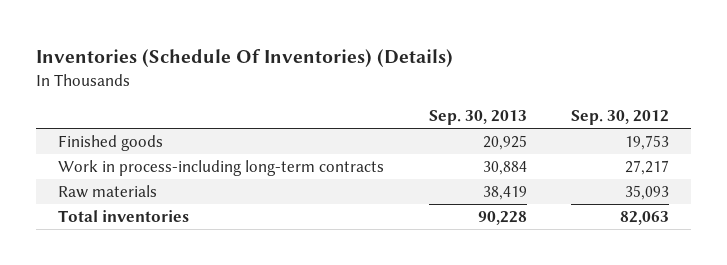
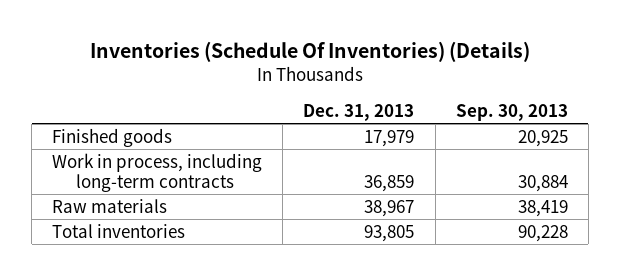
- | Sep. 30, 2013 | Sep. 30, 2012
+ | Dec. 31, 2013 | Sep. 30, 2013
- Work in process-including long-term contracts | 30,884 | 27,217
+ Work in process, including long-term contracts | 36,859 | 30,884

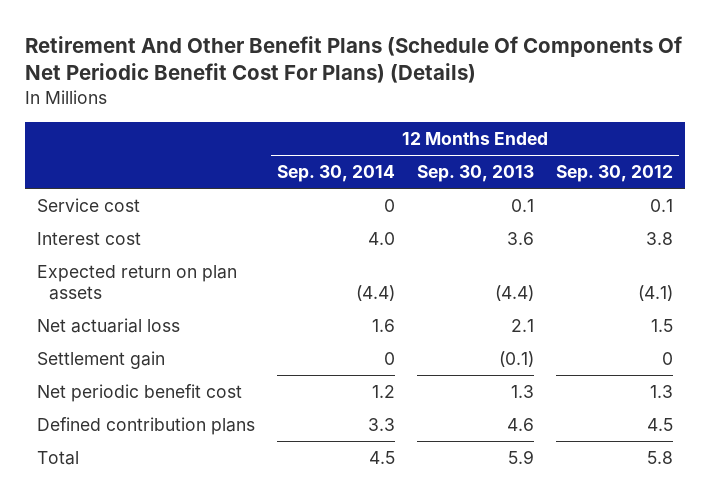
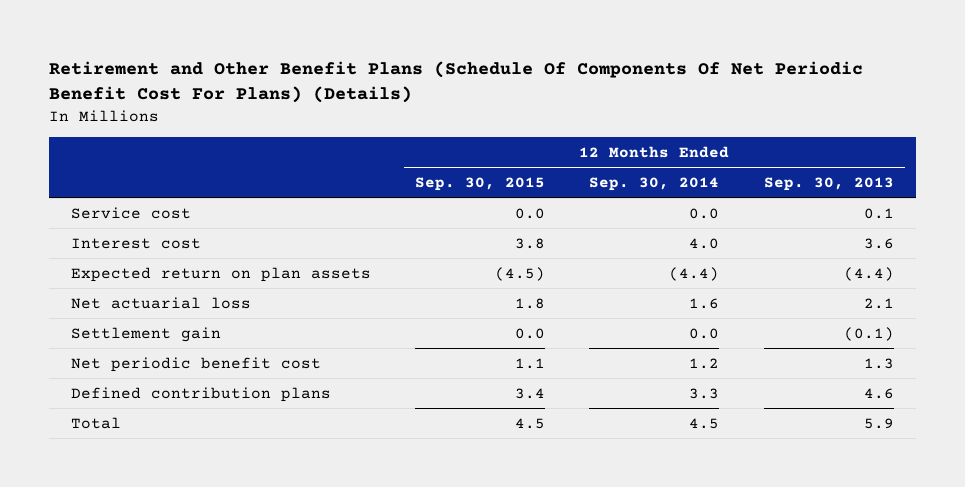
- Retirement And Other Benefit Plans (Schedule Of Components Of Net Periodic Benefit Cost For Plans) (Details)
+ Retirement and Other Benefit Plans (Schedule Of Components Of Net Periodic Benefit Cost For Plans) (Details)
- | 12 Months Ended Sep. 30, 2014 | 12 Months Ended Sep. 30, 2013 | 12 Months Ended Sep. 30, 2012
+ | 12 Months Ended Sep. 30, 2015 | 12 Months Ended Sep. 30, 2014 | 12 Months Ended Sep. 30, 2013
- Service cost | 0 | 0.1 | 0.1
+ Service cost | 0.0 | 0.0 | 0.1
- Settlement gain | 0 | (0.1) | 0
+ Settlement gain | 0.0 | 0.0 | (0.1)

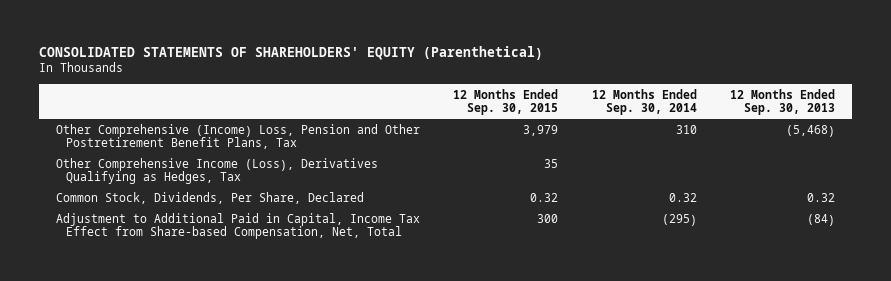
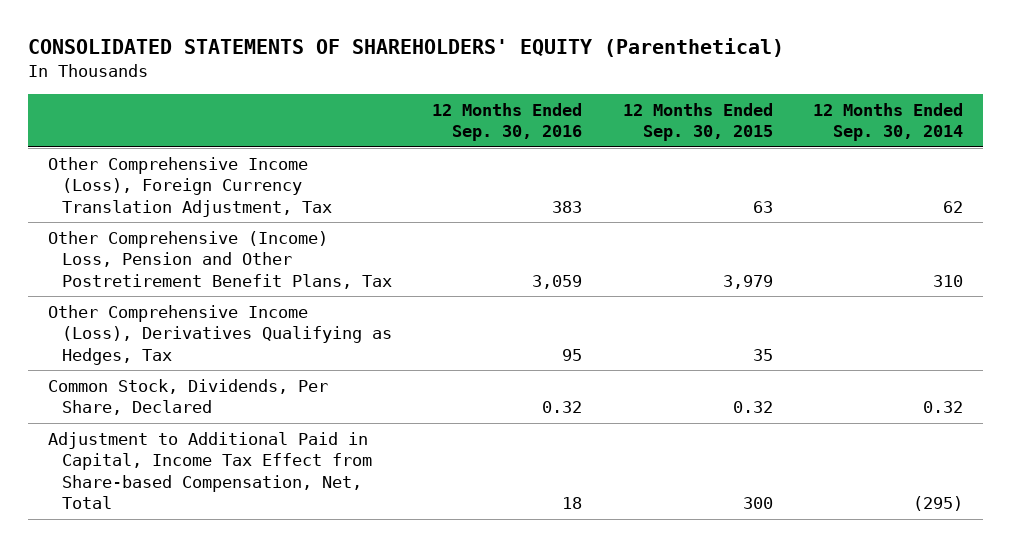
- | 12 Months Ended Sep. 30, 2015 | 12 Months Ended Sep. 30, 2014 | 12 Months Ended Sep. 30, 2013
+ | 12 Months Ended Sep. 30, 2016 | 12 Months Ended Sep. 30, 2015 | 12 Months Ended Sep. 30, 2014
+ Other Comprehensive Income (Loss), Foreign Currency Translation Adjustment, Tax | 383 | 63 | 62

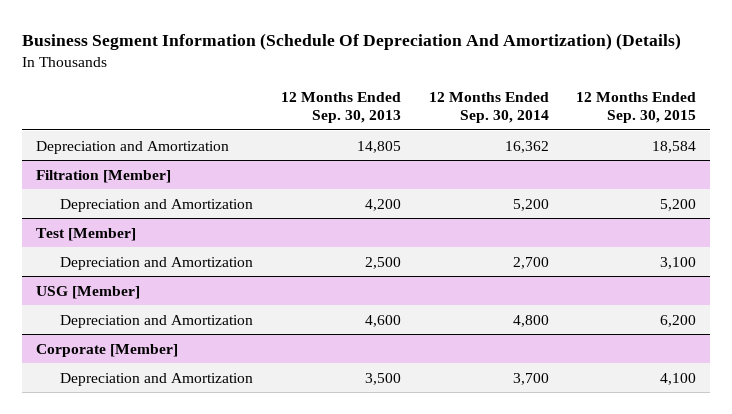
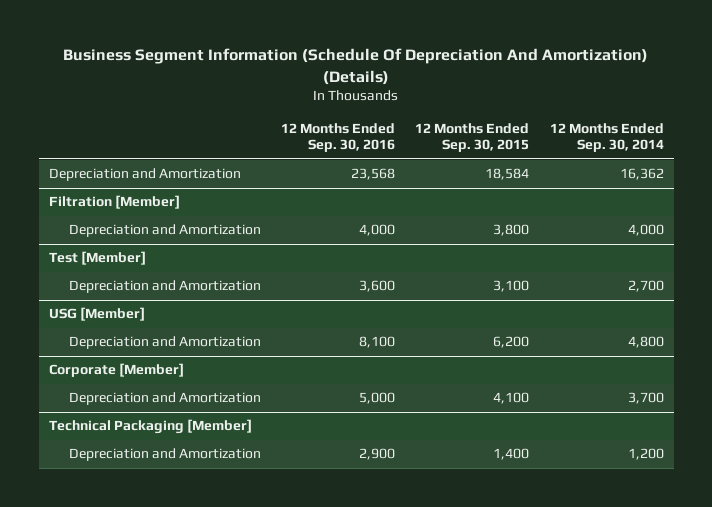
- | 12 Months Ended Sep. 30, 2013 | 12 Months Ended Sep. 30, 2014 | 12 Months Ended Sep. 30, 2015
+ | 12 Months Ended Sep. 30, 2016 | 12 Months Ended Sep. 30, 2015 | 12 Months Ended Sep. 30, 2014
@ Filtration [Member]
- Depreciation and Amortization | 4,200 | 5,200 | 5,200
+ Depreciation and Amortization | 4,000 | 3,800 | 4,000
+ Technical Packaging [Member]
+ Depreciation and Amortization | 2,900 | 1,400 | 1,200

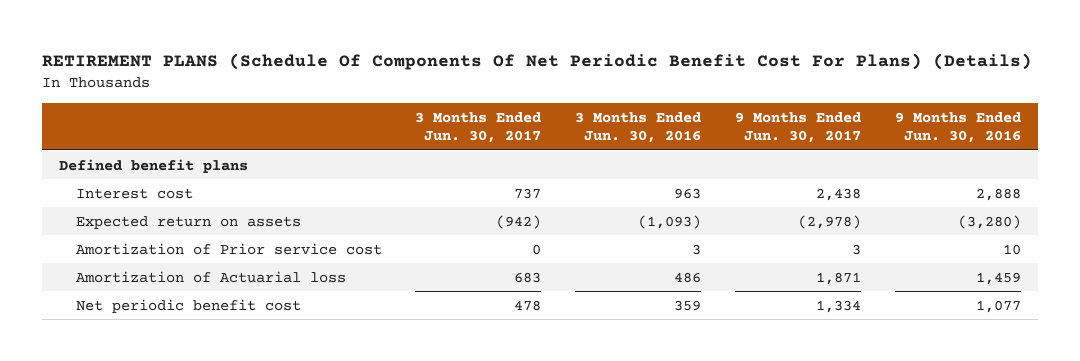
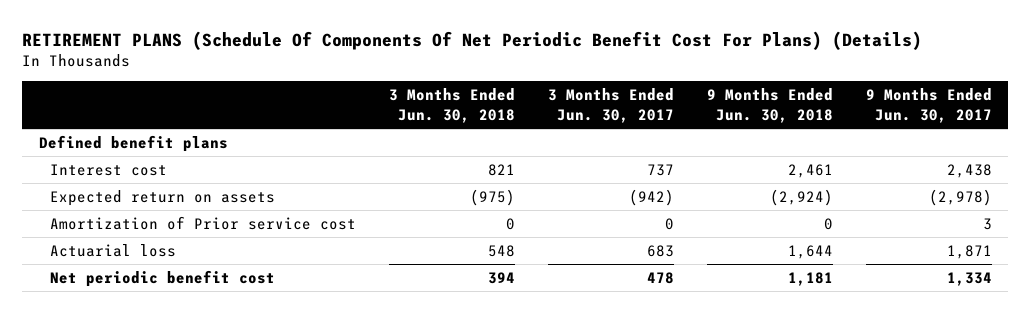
- | 3 Months Ended Jun. 30, 2017 | 3 Months Ended Jun. 30, 2016 | 9 Months Ended Jun. 30, 2017 | 9 Months Ended Jun. 30, 2016
+ | 3 Months Ended Jun. 30, 2018 | 3 Months Ended Jun. 30, 2017 | 9 Months Ended Jun. 30, 2018 | 9 Months Ended Jun. 30, 2017
- Amortization of Actuarial loss | 683 | 486 | 1,871 | 1,459
+ Actuarial loss | 548 | 683 | 1,644 | 1,871

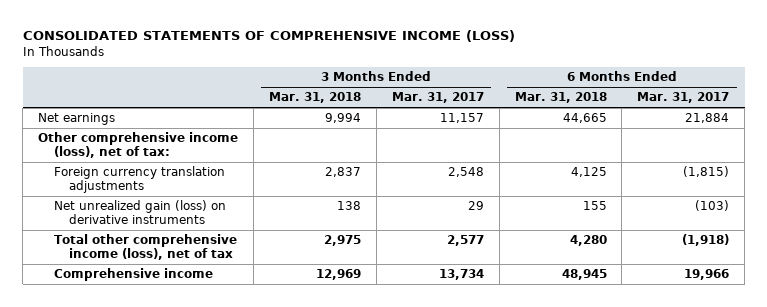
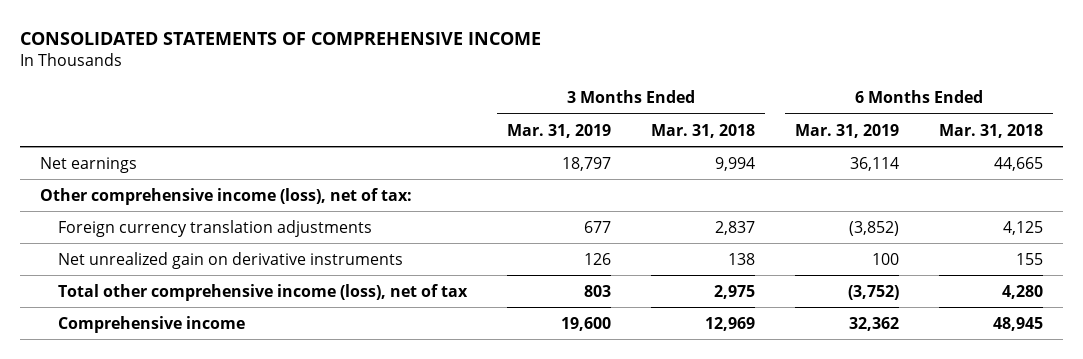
- CONSOLIDATED STATEMENTS OF COMPREHENSIVE INCOME (LOSS)
+ CONSOLIDATED STATEMENTS OF COMPREHENSIVE INCOME
- | 3 Months Ended Mar. 31, 2018 | 3 Months Ended Mar. 31, 2017 | 6 Months Ended Mar. 31, 2018 | 6 Months Ended Mar. 31, 2017
+ | 3 Months Ended Mar. 31, 2019 | 3 Months Ended Mar. 31, 2018 | 6 Months Ended Mar. 31, 2019 | 6 Months Ended Mar. 31, 2018
- Net unrealized gain (loss) on derivative instruments | 138 | 29 | 155 | (103)
+ Net unrealized gain on derivative instruments | 126 | 138 | 100 | 155

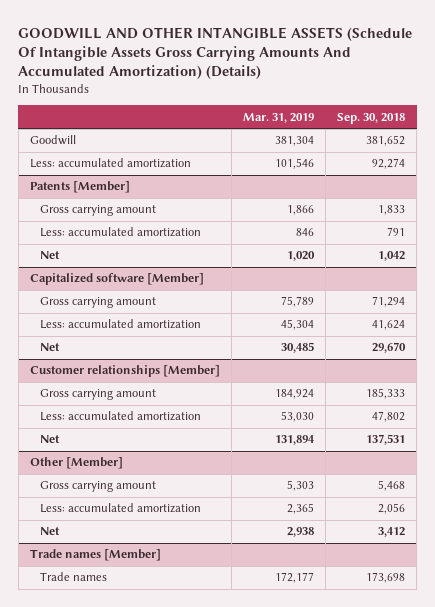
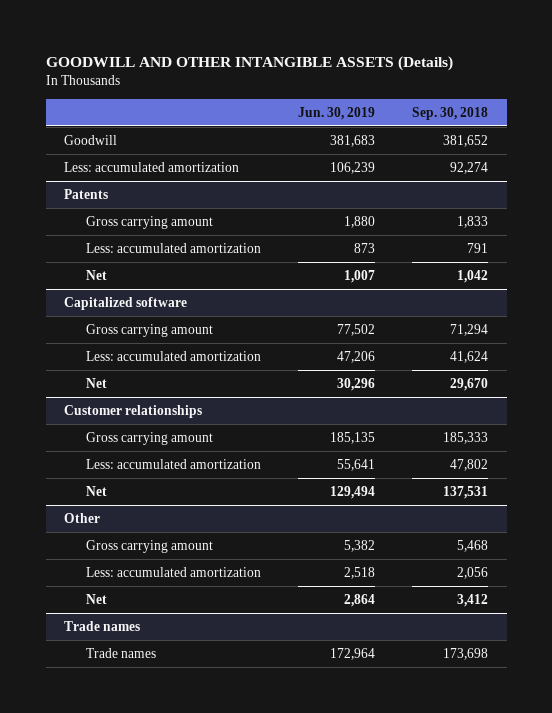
- GOODWILL AND OTHER INTANGIBLE ASSETS (Schedule Of Intangible Assets Gross Carrying Amounts And Accumulated Amortization) (Details)
+ GOODWILL AND OTHER INTANGIBLE ASSETS (Details)
- | Mar. 31, 2019 | Sep. 30, 2018
+ | Jun. 30, 2019 | Sep. 30, 2018
- Patents [Member]
+ Patents
- Capitalized software [Member]
+ Capitalized software
- Customer relationships [Member]
+ Customer relationships
- Other [Member]
+ Other
- Trade names [Member]
+ Trade names

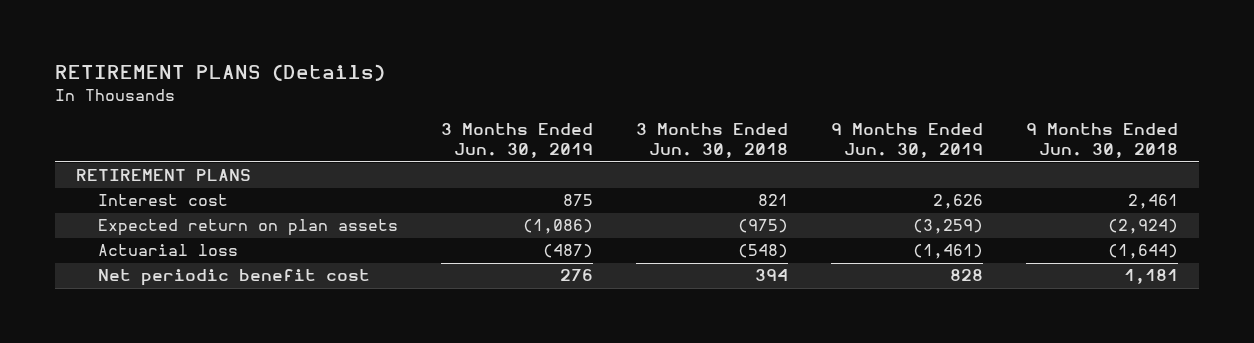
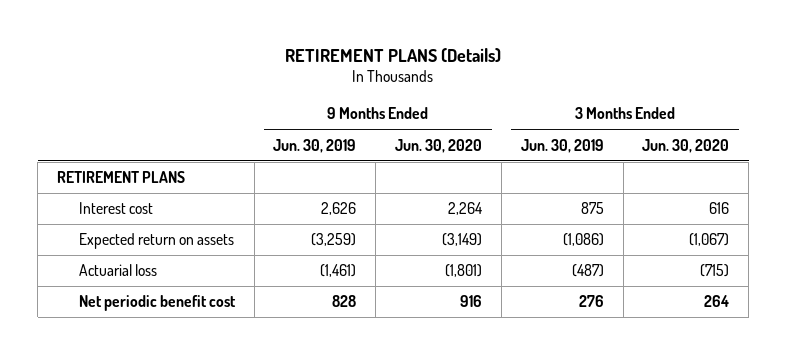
- | 3 Months Ended Jun. 30, 2019 | 3 Months Ended Jun. 30, 2018 | 9 Months Ended Jun. 30, 2019 | 9 Months Ended Jun. 30, 2018
+ | 9 Months Ended Jun. 30, 2019 | 9 Months Ended Jun. 30, 2020 | 3 Months Ended Jun. 30, 2019 | 3 Months Ended Jun. 30, 2020
- Expected return on plan assets | (1,086) | (975) | (3,259) | (2,924)
+ Expected return on assets | (3,259) | (3,149) | (1,086) | (1,067)

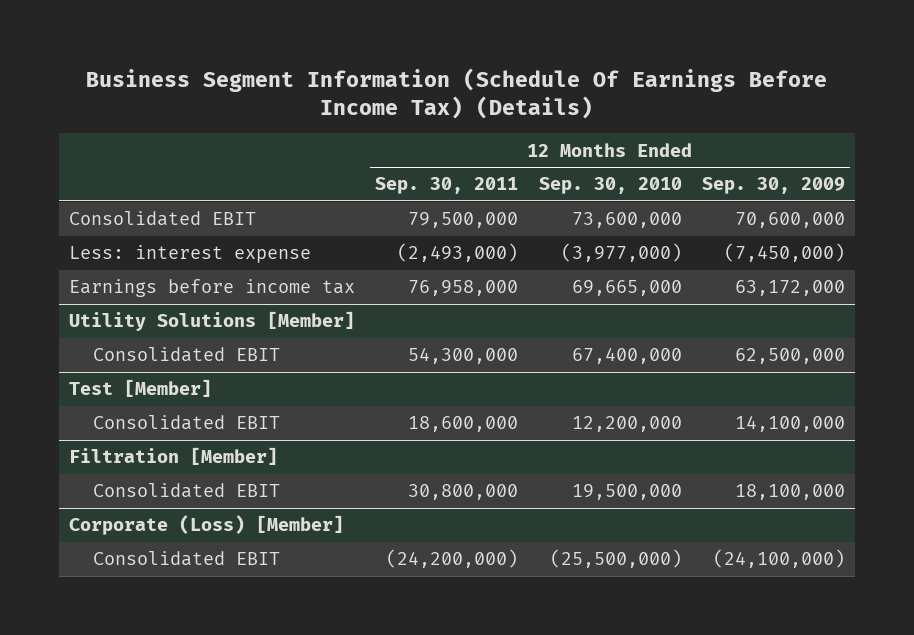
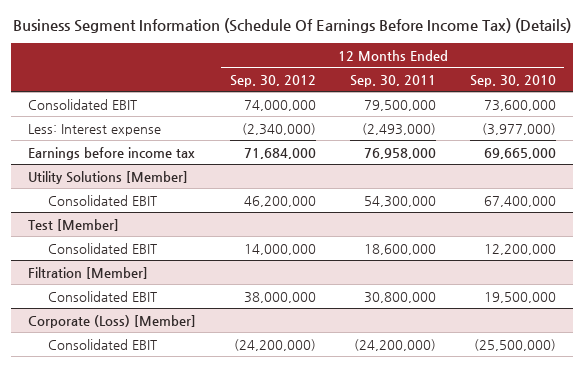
- | 12 Months Ended Sep. 30, 2011 | 12 Months Ended Sep. 30, 2010 | 12 Months Ended Sep. 30, 2009
+ | 12 Months Ended Sep. 30, 2012 | 12 Months Ended Sep. 30, 2011 | 12 Months Ended Sep. 30, 2010
- Less: interest expense | (2,493,000) | (3,977,000) | (7,450,000)
+ Less: Interest expense | (2,340,000) | (2,493,000) | (3,977,000)

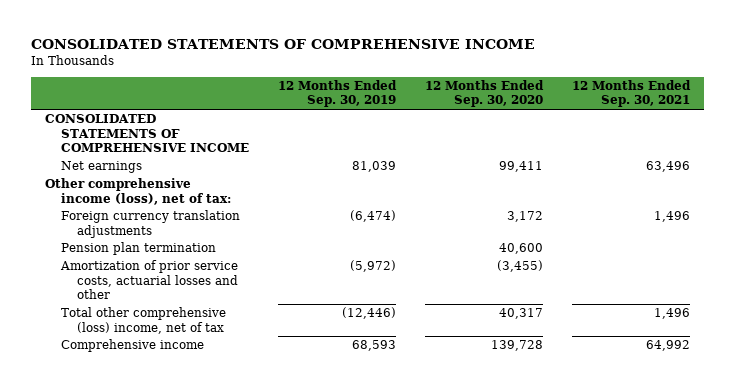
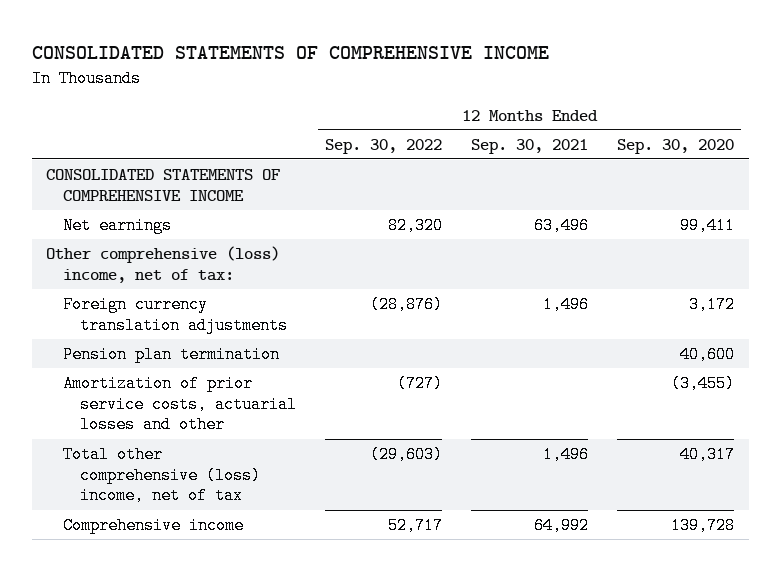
- | 12 Months Ended Sep. 30, 2019 | 12 Months Ended Sep. 30, 2020 | 12 Months Ended Sep. 30, 2021
+ | 12 Months Ended Sep. 30, 2022 | 12 Months Ended Sep. 30, 2021 | 12 Months Ended Sep. 30, 2020
- Other comprehensive income (loss), net of tax:
+ Other comprehensive (loss) income, net of tax:

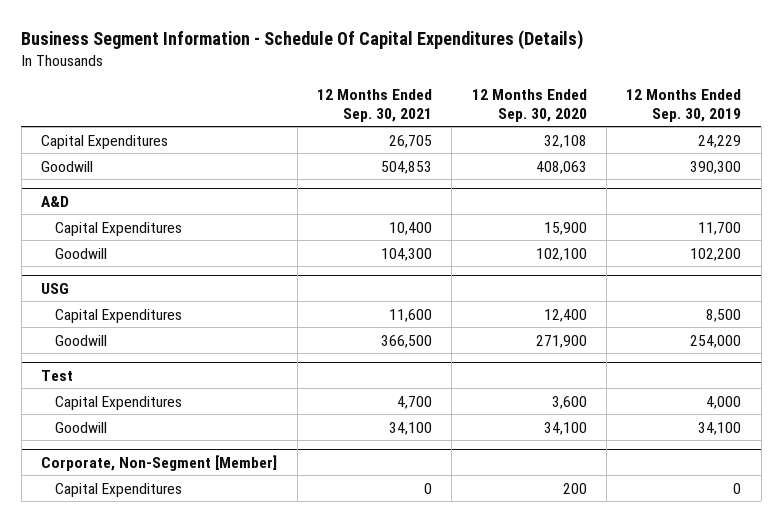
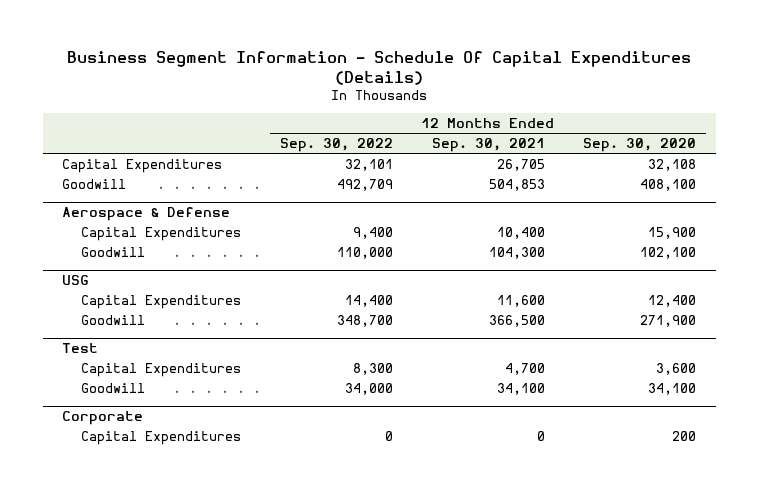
- | 12 Months Ended Sep. 30, 2021 | 12 Months Ended Sep. 30, 2020 | 12 Months Ended Sep. 30, 2019
+ | 12 Months Ended Sep. 30, 2022 | 12 Months Ended Sep. 30, 2021 | 12 Months Ended Sep. 30, 2020
- Goodwill | 504,853 | 408,063 | 390,300
- A&D
+ Goodwill | 492,709 | 504,853 | 408,100
+ Aerospace & Defense
- Corporate, Non-Segment [Member]
+ Corporate

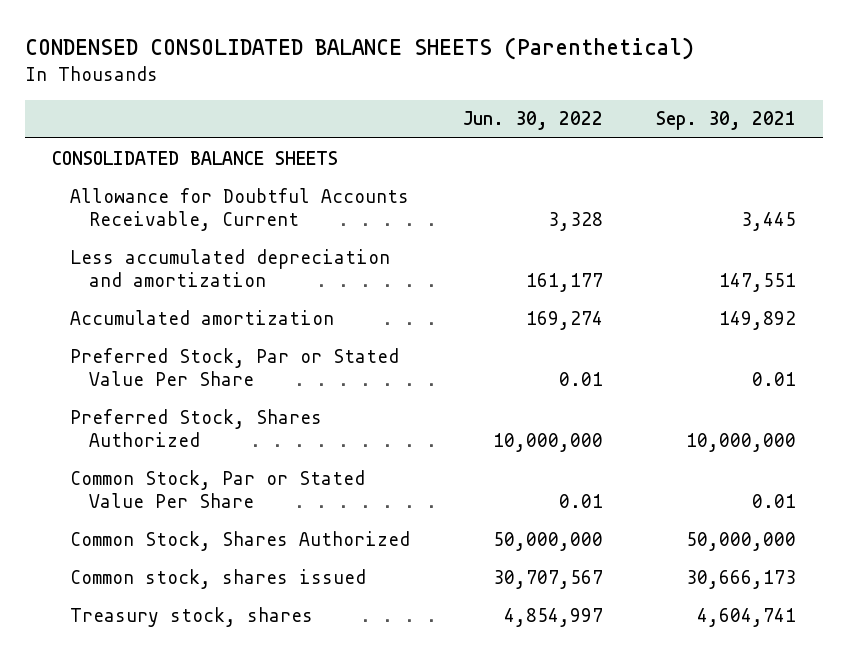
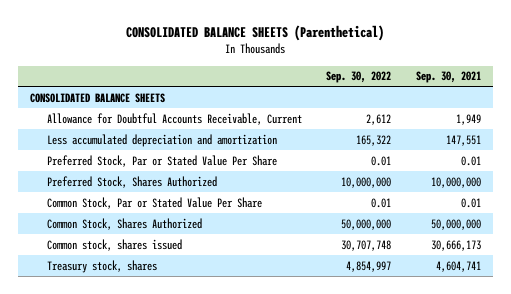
- CONDENSED CONSOLIDATED BALANCE SHEETS (Parenthetical)
+ CONSOLIDATED BALANCE SHEETS (Parenthetical)
- | Jun. 30, 2022 | Sep. 30, 2021
+ | Sep. 30, 2022 | Sep. 30, 2021
- Allowance for Doubtful Accounts Receivable, Current | 3,328 | 3,445
+ Allowance for Doubtful Accounts Receivable, Current | 2,612 | 1,949
- Accumulated amortization | 169,274 | 149,892

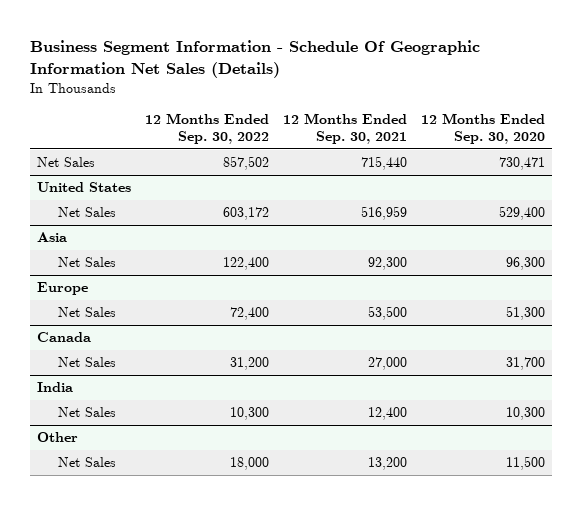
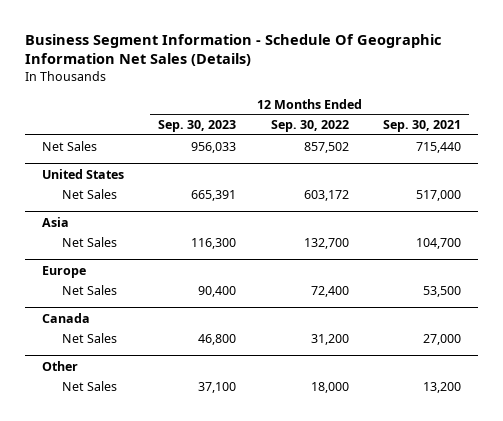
- | 12 Months Ended Sep. 30, 2022 | 12 Months Ended Sep. 30, 2021 | 12 Months Ended Sep. 30, 2020
+ | 12 Months Ended Sep. 30, 2023 | 12 Months Ended Sep. 30, 2022 | 12 Months Ended Sep. 30, 2021
@ United States
- Net Sales | 603,172 | 516,959 | 529,400
+ Net Sales | 665,391 | 603,172 | 517,000
@ Asia
- Net Sales | 122,400 | 92,300 | 96,300
+ Net Sales | 116,300 | 132,700 | 104,700
- India
- Net Sales | 10,300 | 12,400 | 10,300

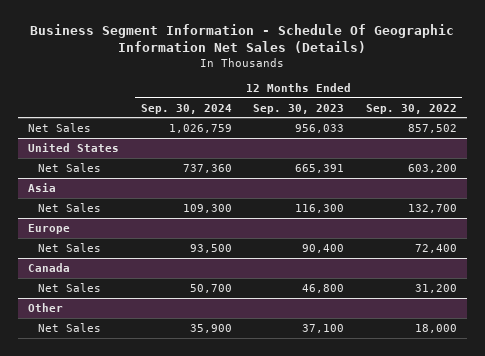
- | 12 Months Ended Sep. 30, 2023 | 12 Months Ended Sep. 30, 2022 | 12 Months Ended Sep. 30, 2021
+ | 12 Months Ended Sep. 30, 2024 | 12 Months Ended Sep. 30, 2023 | 12 Months Ended Sep. 30, 2022
@ United States
- Net Sales | 665,391 | 603,172 | 517,000
+ Net Sales | 737,360 | 665,391 | 603,200

